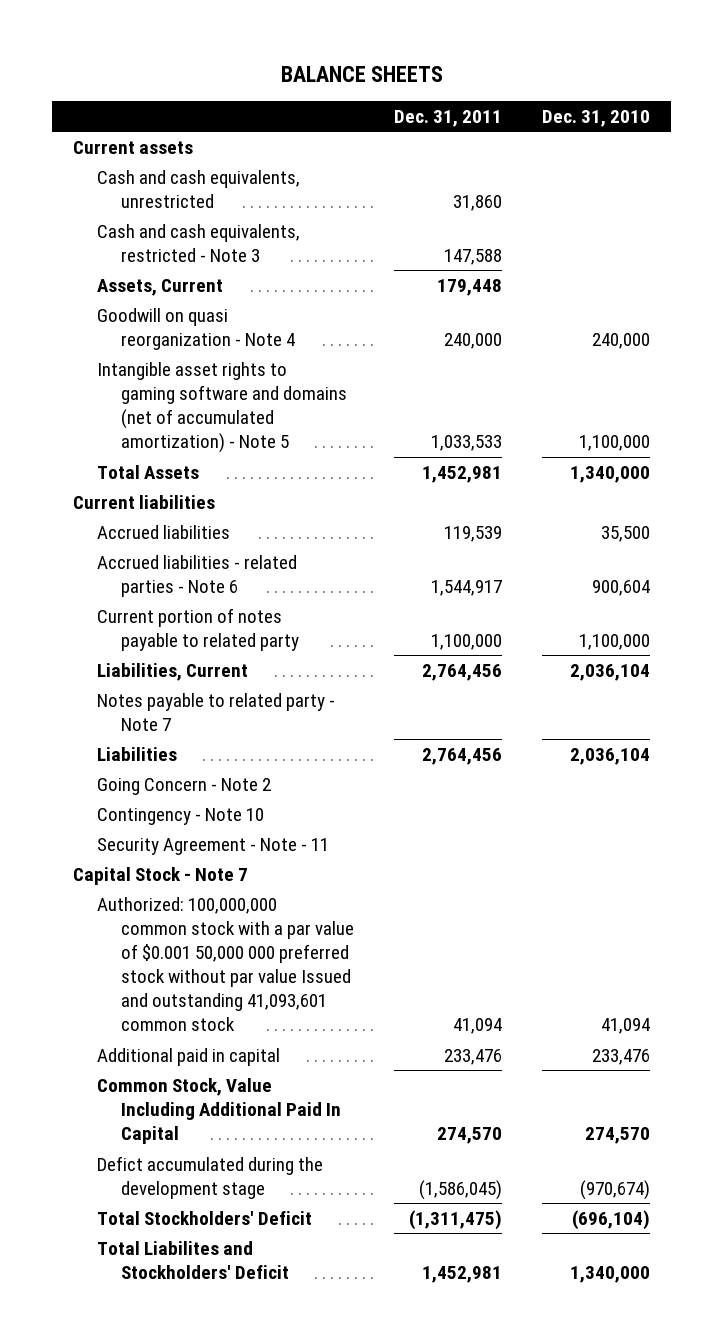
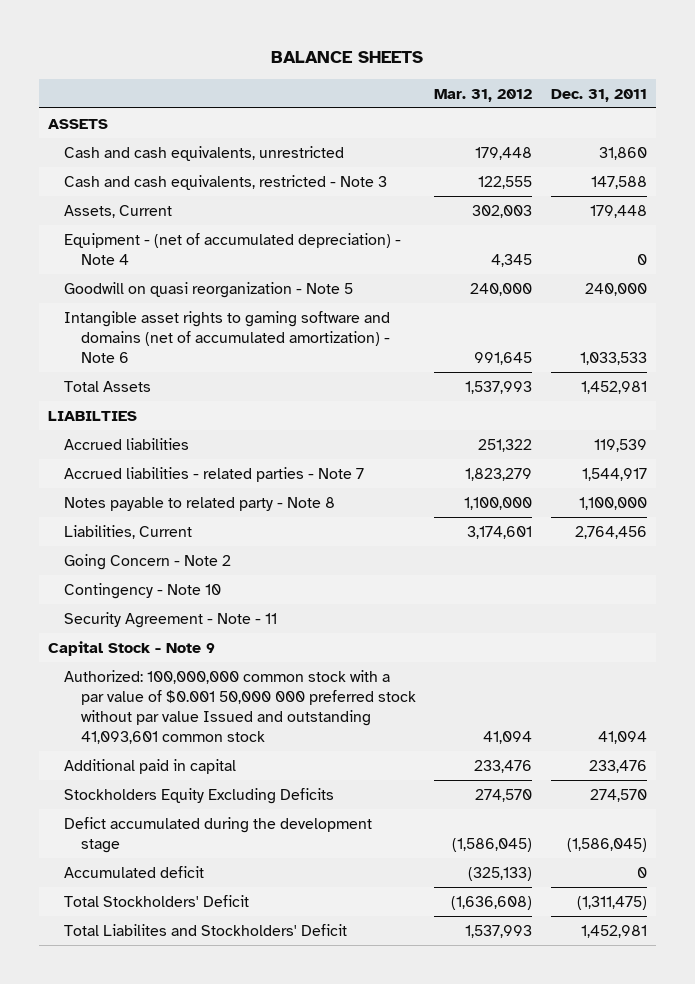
- | Dec. 31, 2011 | Dec. 31, 2010
+ | Mar. 31, 2012 | Dec. 31, 2011
- Current assets
+ ASSETS
- Goodwill on quasi reorganization - Note 4 | 240,000 | 240,000
- Intangible asset rights to gaming software and domains (net of accumulated amortization) - Note 5 | 1,033,533 | 1,100,000
+ Equipment - (net of accumulated depreciation) - Note 4 | 4,345 | 0
+ Goodwill on quasi reorganization - Note 5 | 240,000 | 240,000
+ Intangible asset rights to gaming software and domains (net of accumulated amortization) - Note 6 | 991,645 | 1,033,533
- Current liabilities
+ LIABILTIES
- Accrued liabilities - related parties - Note 6 | 1,544,917 | 900,604
- Current portion of notes payable to related party | 1,100,000 | 1,100,000
+ Accrued liabilities - related parties - Note 7 | 1,823,279 | 1,544,917
+ Notes payable to related party - Note 8 | 1,100,000 | 1,100,000
- Notes payable to related party - Note 7
- Liabilities | 2,764,456 | 2,036,104
- Capital Stock - Note 7
+ Capital Stock - Note 9
- Common Stock, Value Including Additional Paid In Capital | 274,570 | 274,570
+ Stockholders Equity Excluding Deficits | 274,570 | 274,570
+ Accumulated deficit | (325,133) | 0

